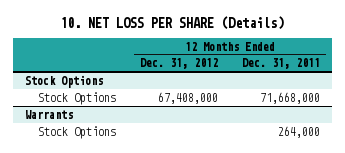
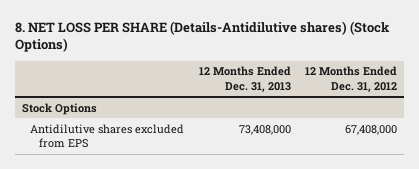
- 10. NET LOSS PER SHARE (Details)
+ 8. NET LOSS PER SHARE (Details-Antidilutive shares) (Stock Options)
- | 12 Months Ended Dec. 31, 2012 | 12 Months Ended Dec. 31, 2011
+ | 12 Months Ended Dec. 31, 2013 | 12 Months Ended Dec. 31, 2012
@ Stock Options
- Stock Options | 67,408,000 | 71,668,000
- Warrants
- Stock Options | | 264,000
@ Stock Options
+ Antidilutive shares excluded from EPS | 73,408,000 | 67,408,000

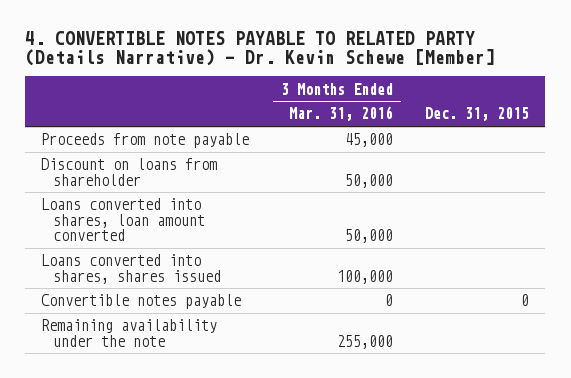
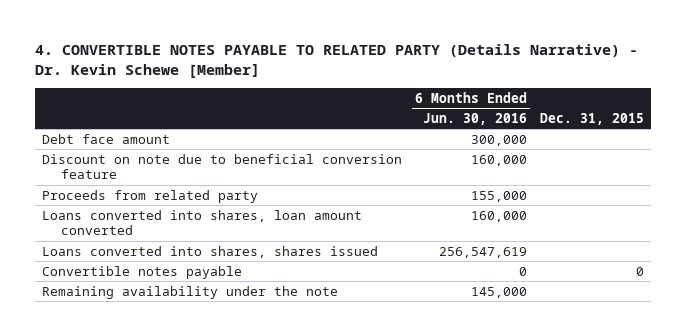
- | 3 Months Ended Mar. 31, 2016 | Dec. 31, 2015
+ | 6 Months Ended Jun. 30, 2016 | Dec. 31, 2015
- Proceeds from note payable | 45,000 |
- Discount on loans from shareholder | 50,000 |
+ Debt face amount | 300,000 |
+ Discount on note due to beneficial conversion feature | 160,000 |
+ Proceeds from related party | 155,000 |

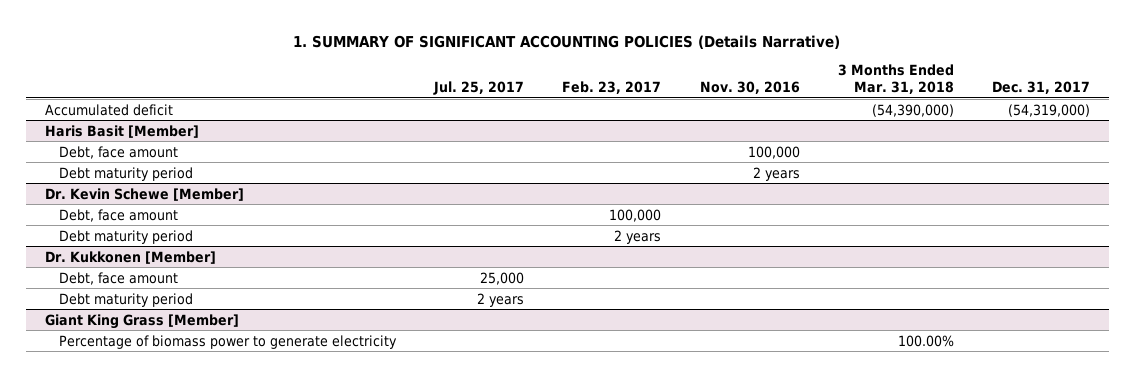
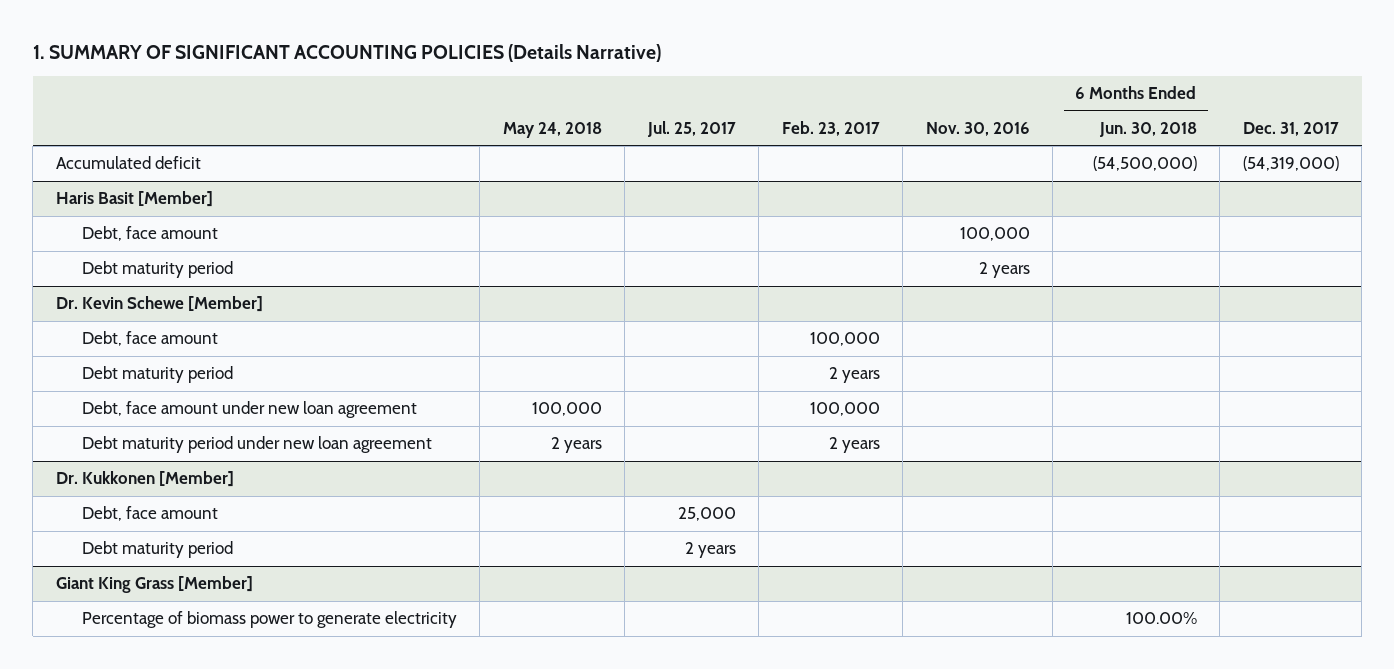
- | Jul. 25, 2017 | Feb. 23, 2017 | Nov. 30, 2016 | 3 Months Ended Mar. 31, 2018 | Dec. 31, 2017
+ | May 24, 2018 | Jul. 25, 2017 | Feb. 23, 2017 | Nov. 30, 2016 | 6 Months Ended Jun. 30, 2018 | Dec. 31, 2017
@ Dr. Kevin Schewe [Member]
+ Debt, face amount under new loan agreement | 100,000 | | 100,000 | | |
+ Debt maturity period under new loan agreement | 2 years | | 2 years | | |

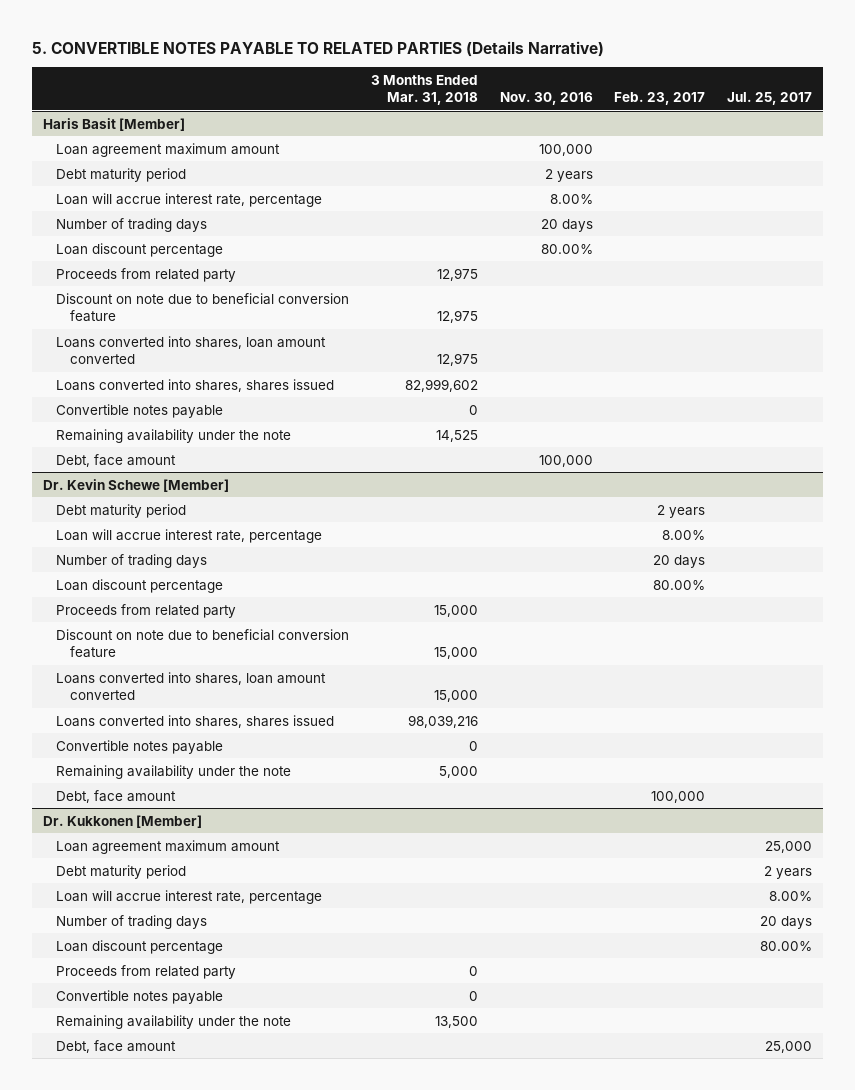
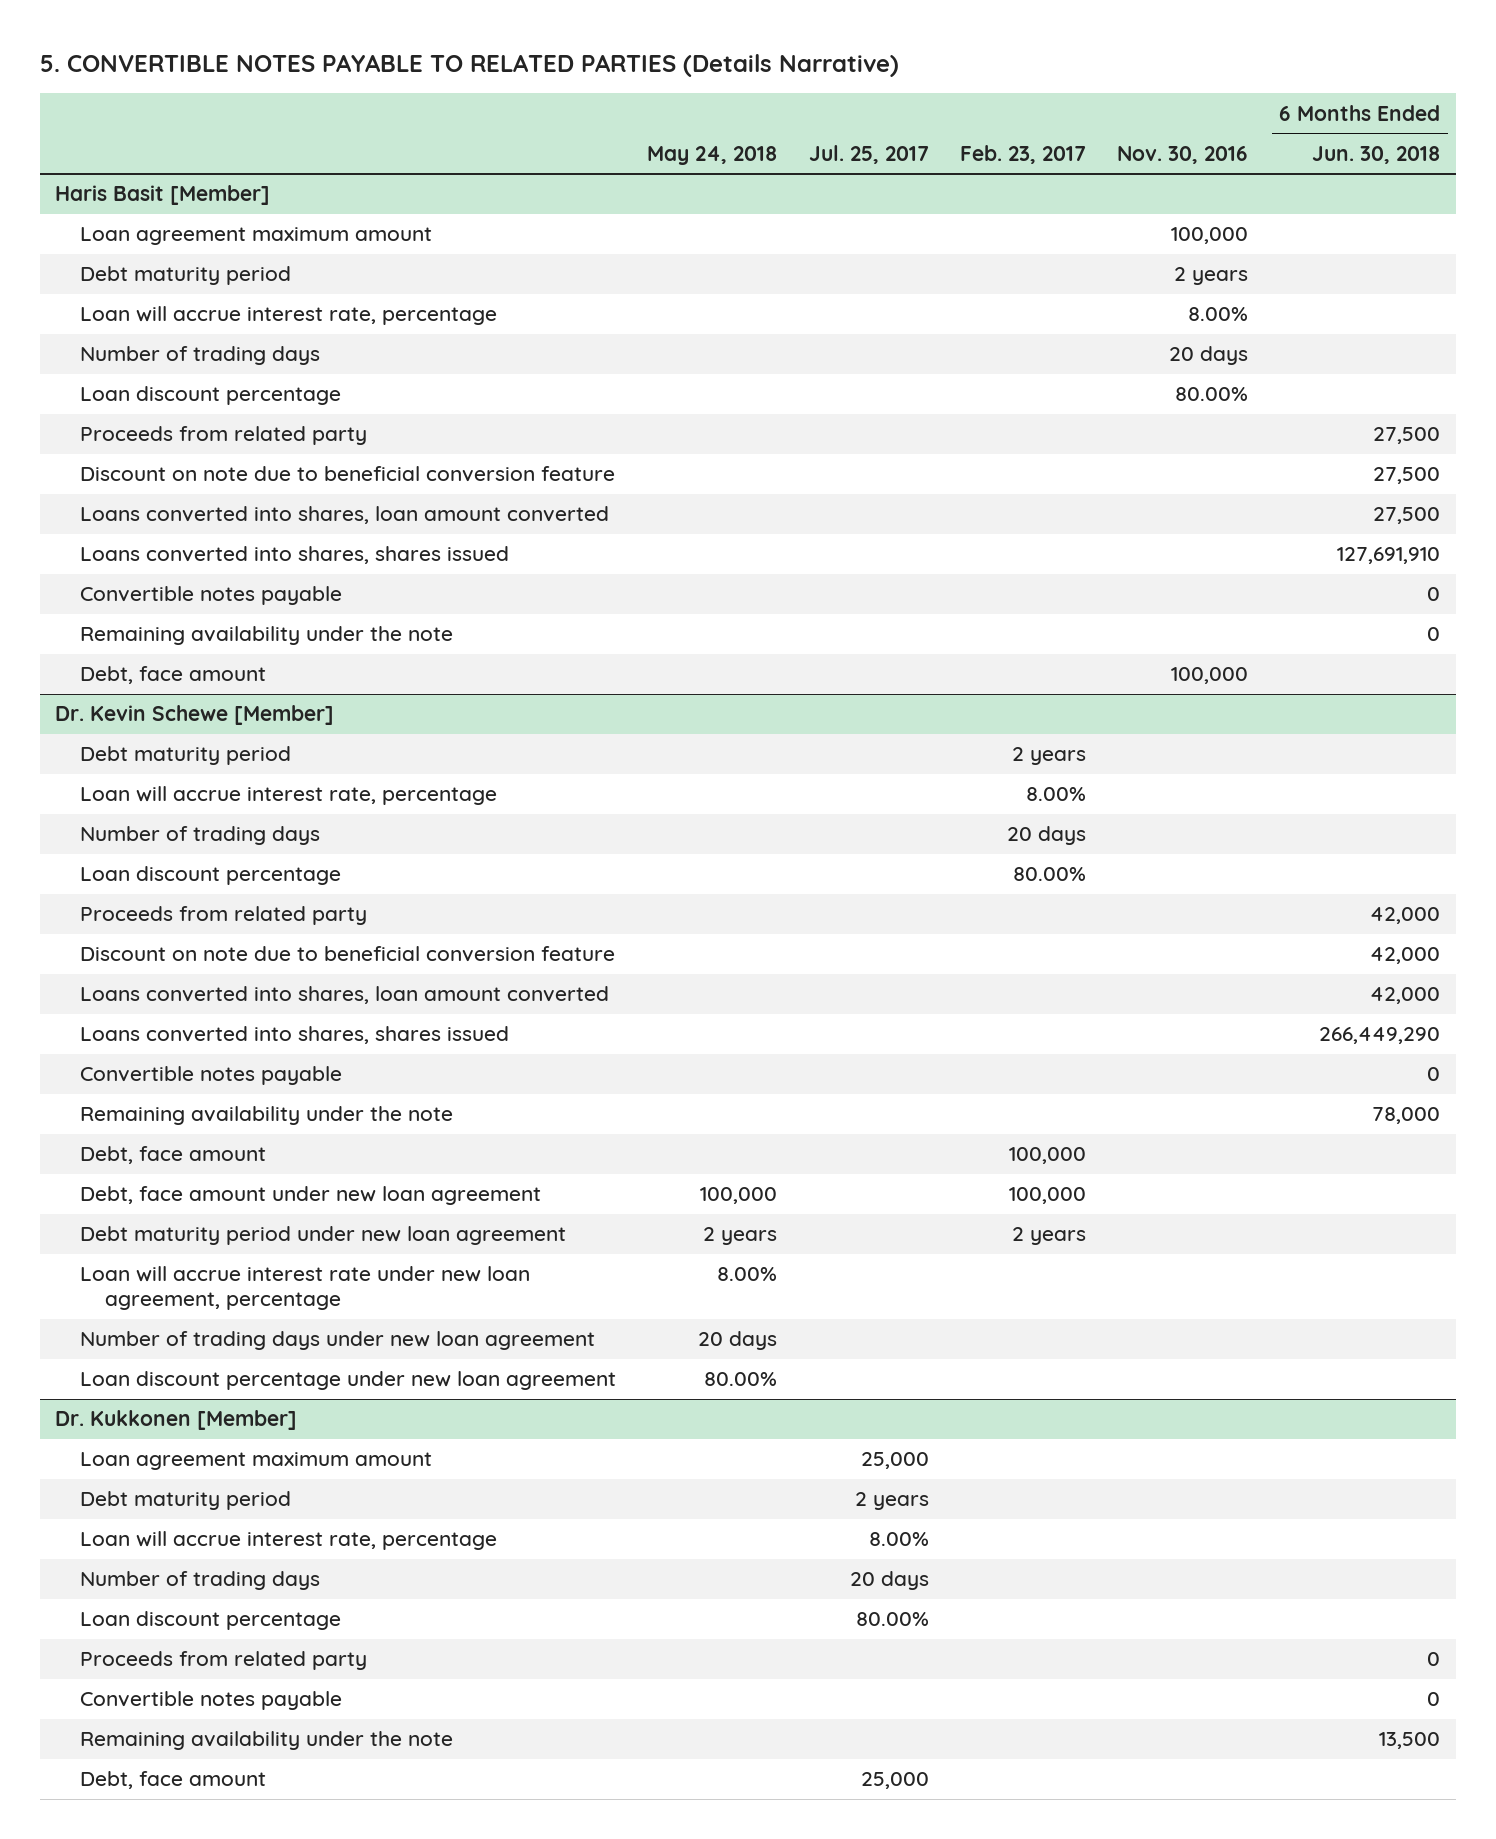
- | 3 Months Ended Mar. 31, 2018 | Nov. 30, 2016 | Feb. 23, 2017 | Jul. 25, 2017
+ | May 24, 2018 | Jul. 25, 2017 | Feb. 23, 2017 | Nov. 30, 2016 | 6 Months Ended Jun. 30, 2018
@ Dr. Kevin Schewe [Member]
+ Debt, face amount under new loan agreement | 100,000 | | 100,000 | |
+ Debt maturity period under new loan agreement | 2 years | | 2 years | |
+ Loan will accrue interest rate under new loan agreement, percentage | 8.00% | | | |
+ Number of trading days under new loan agreement | 20 days | | | |
+ Loan discount percentage under new loan agreement | 80.00% | | | |

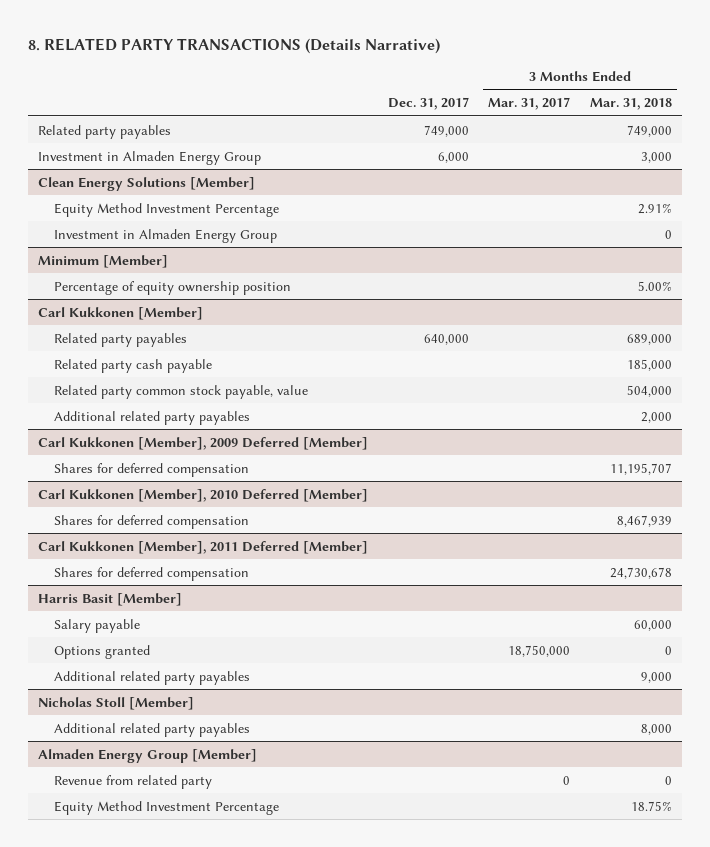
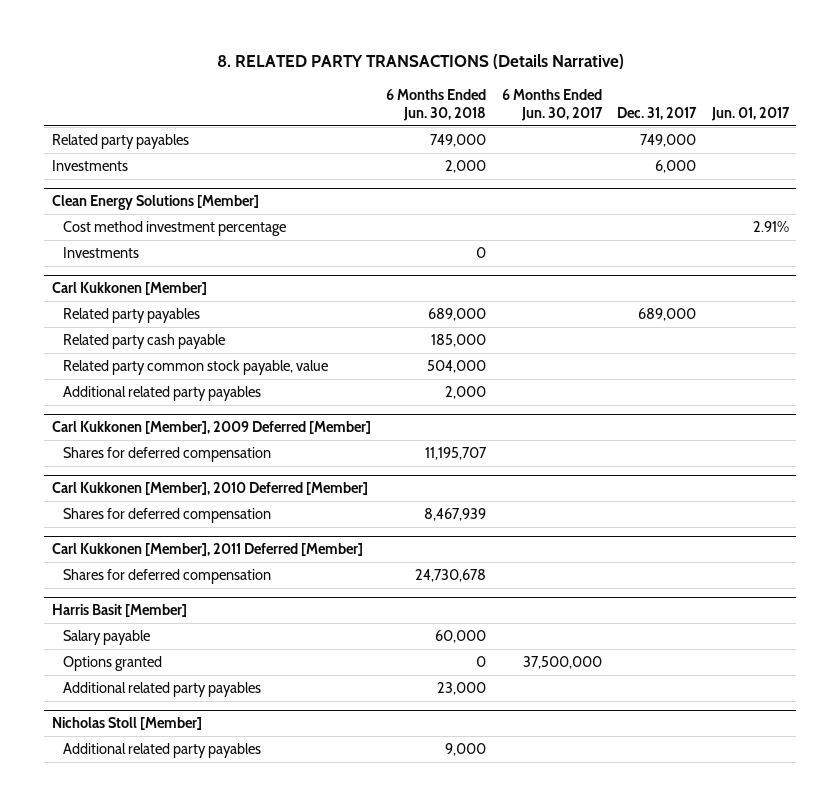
- | Dec. 31, 2017 | 3 Months Ended Mar. 31, 2017 | 3 Months Ended Mar. 31, 2018
+ | 6 Months Ended Jun. 30, 2018 | 6 Months Ended Jun. 30, 2017 | Dec. 31, 2017 | Jun. 01, 2017
- Investment in Almaden Energy Group | 6,000 | | 3,000
+ Investments | 2,000 | | 6,000 |
@ Clean Energy Solutions [Member]
- Equity Method Investment Percentage | | | 2.91%
- Investment in Almaden Energy Group | | | 0
- Minimum [Member]
- Percentage of equity ownership position | | | 5.00%
@ Clean Energy Solutions [Member]
+ Cost method investment percentage | | | | 2.91%
+ Investments | 0 | | |
@ Carl Kukkonen [Member]
- Related party payables | 640,000 | | 689,000
+ Related party payables | 689,000 | | 689,000 |
- Almaden Energy Group [Member]
- Revenue from related party | | 0 | 0
- Equity Method Investment Percentage | | | 18.75%

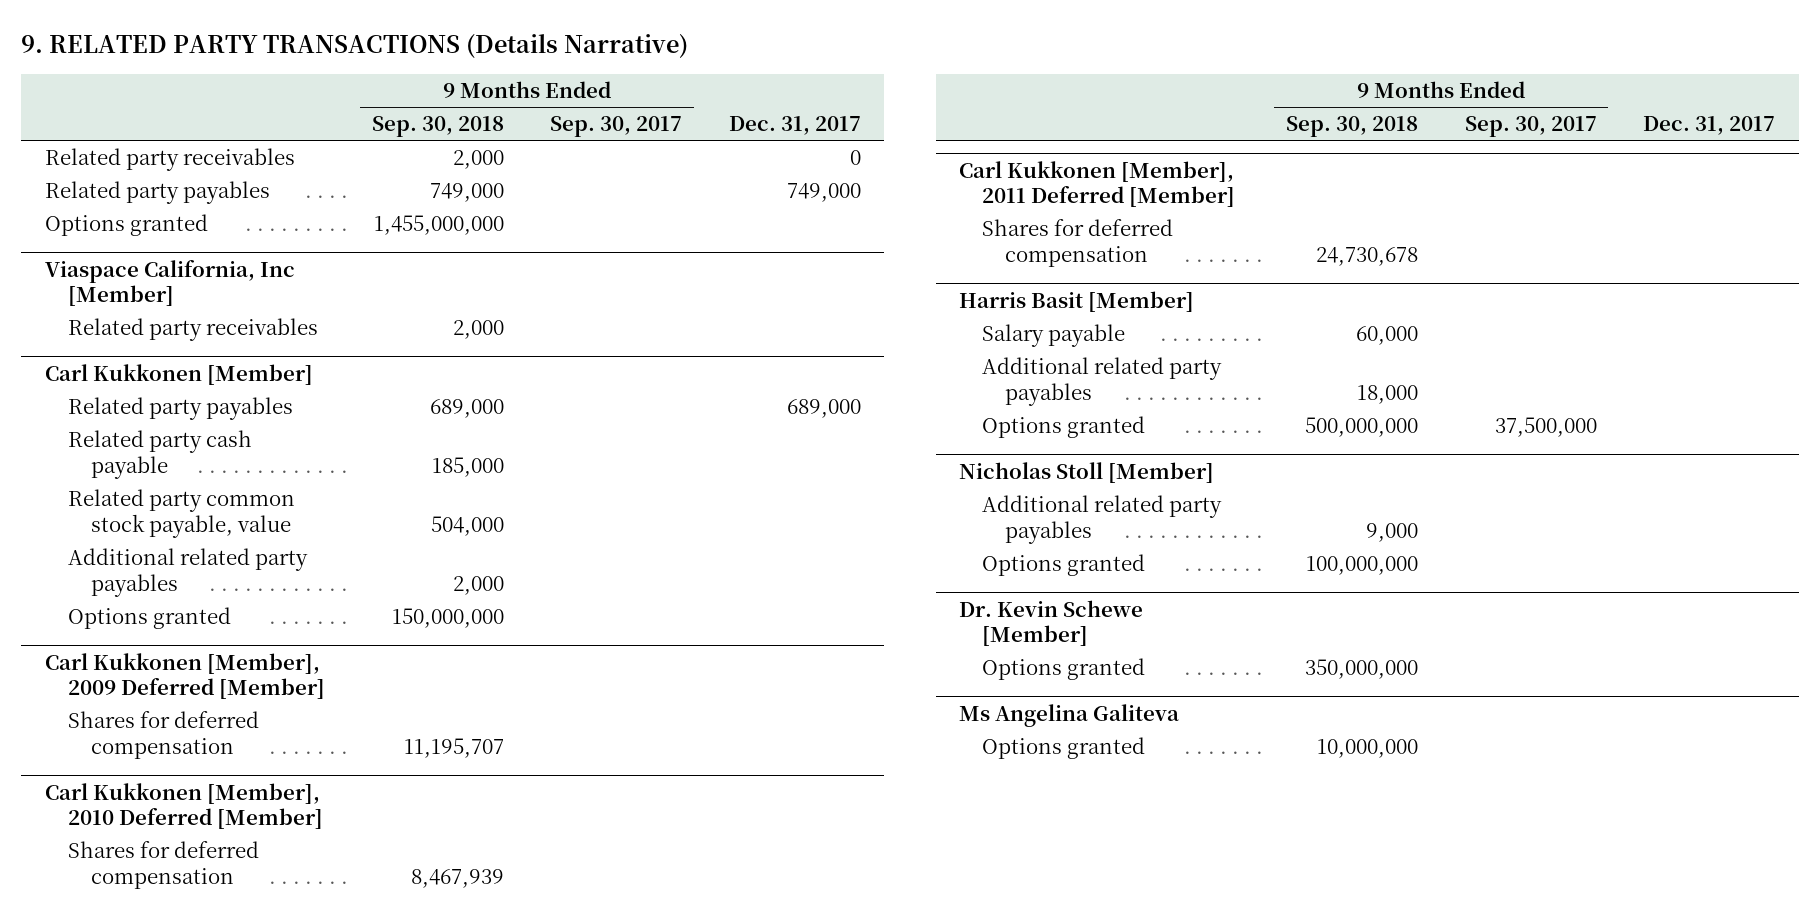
- 8. RELATED PARTY TRANSACTIONS (Details Narrative)
+ 9. RELATED PARTY TRANSACTIONS (Details Narrative)
- | 6 Months Ended Jun. 30, 2018 | 6 Months Ended Jun. 30, 2017 | Dec. 31, 2017 | Jun. 01, 2017
+ | 9 Months Ended Sep. 30, 2018 | 9 Months Ended Sep. 30, 2017 | Dec. 31, 2017
+ Related party receivables | 2,000 | | 0
- Investments | 2,000 | | 6,000 |
- Clean Energy Solutions [Member]
- Cost method investment percentage | | | | 2.91%
- Investments | 0 | | |
+ Options granted | 1,455,000,000 | |
+ Viaspace California, Inc [Member]
+ Related party receivables | 2,000 | |
@ Carl Kukkonen [Member]
+ Options granted | 150,000,000 | |
@ Harris Basit [Member]
moved down: Options granted | 500,000,000 | 37,500,000 |
@ Nicholas Stoll [Member]
+ Options granted | 100,000,000 | |
+ Dr. Kevin Schewe [Member]
+ Options granted | 350,000,000 | |
+ Ms Angelina Galiteva
+ Options granted | 10,000,000 | |

